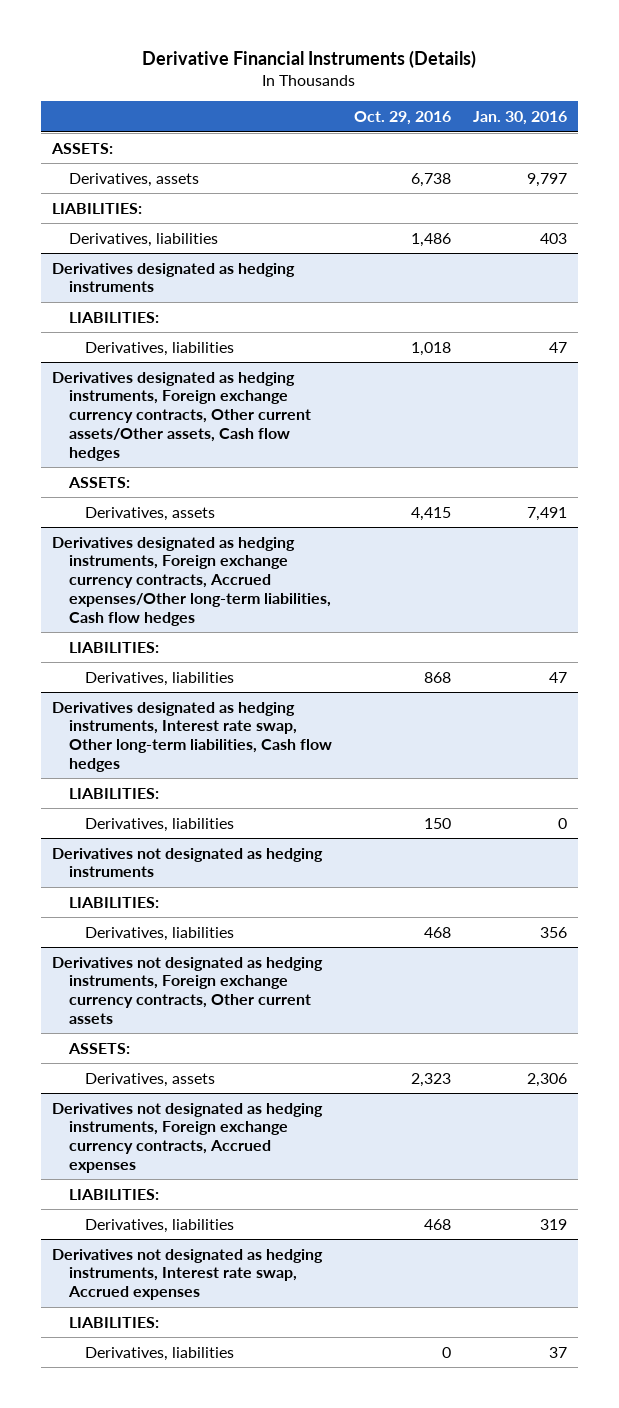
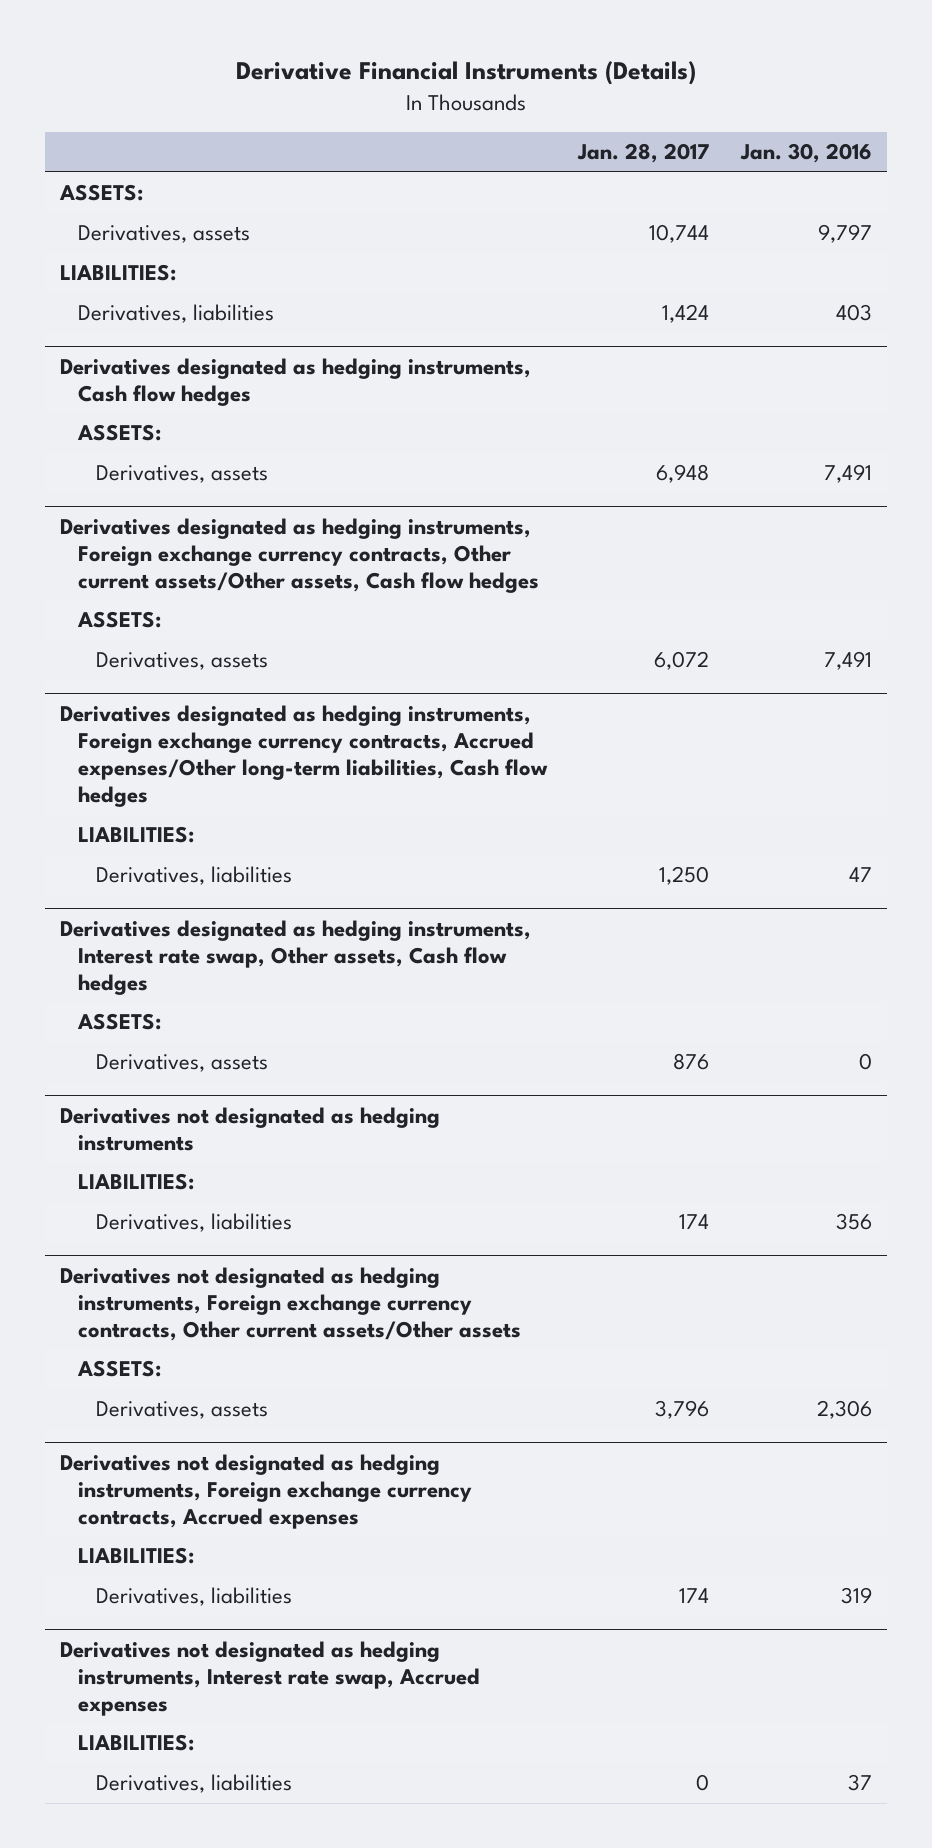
- | Oct. 29, 2016 | Jan. 30, 2016
+ | Jan. 28, 2017 | Jan. 30, 2016
- Derivatives designated as hedging instruments
- LIABILITIES:
- Derivatives, liabilities | 1,018 | 47
+ Derivatives designated as hedging instruments, Cash flow hedges
+ ASSETS:
+ Derivatives, assets | 6,948 | 7,491
- Derivatives designated as hedging instruments, Interest rate swap, Other long-term liabilities, Cash flow hedges
- LIABILITIES:
- Derivatives, liabilities | 150 | 0
+ Derivatives designated as hedging instruments, Interest rate swap, Other assets, Cash flow hedges
+ ASSETS:
+ Derivatives, assets | 876 | 0
- Derivatives not designated as hedging instruments, Foreign exchange currency contracts, Other current assets
+ Derivatives not designated as hedging instruments, Foreign exchange currency contracts, Other current assets/Other assets

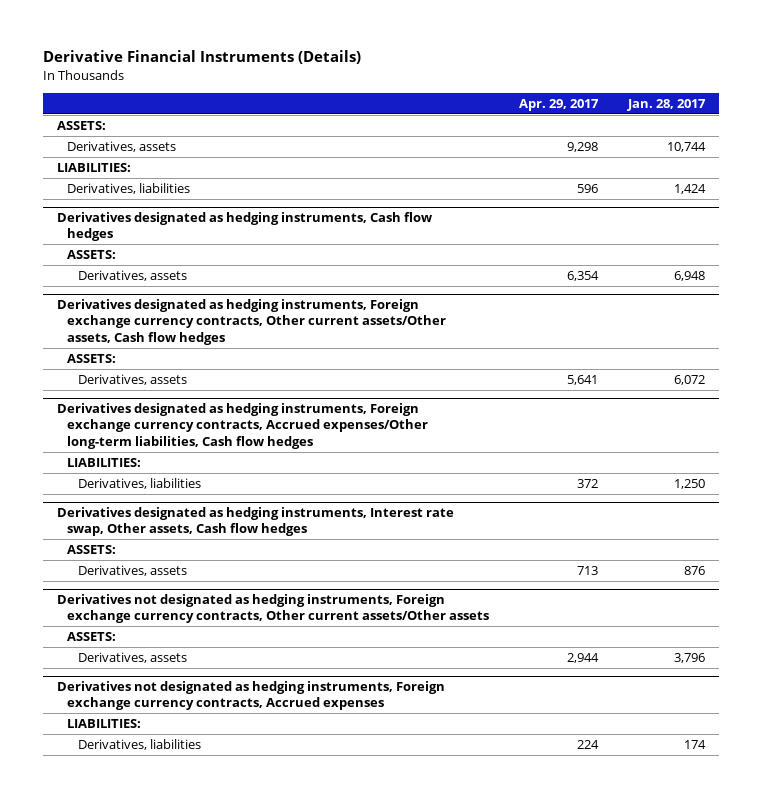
- | Jan. 28, 2017 | Jan. 30, 2016
+ | Apr. 29, 2017 | Jan. 28, 2017
- Derivatives not designated as hedging instruments
- LIABILITIES:
- Derivatives, liabilities | 174 | 356
- Derivatives not designated as hedging instruments, Interest rate swap, Accrued expenses
- LIABILITIES:
- Derivatives, liabilities | 0 | 37

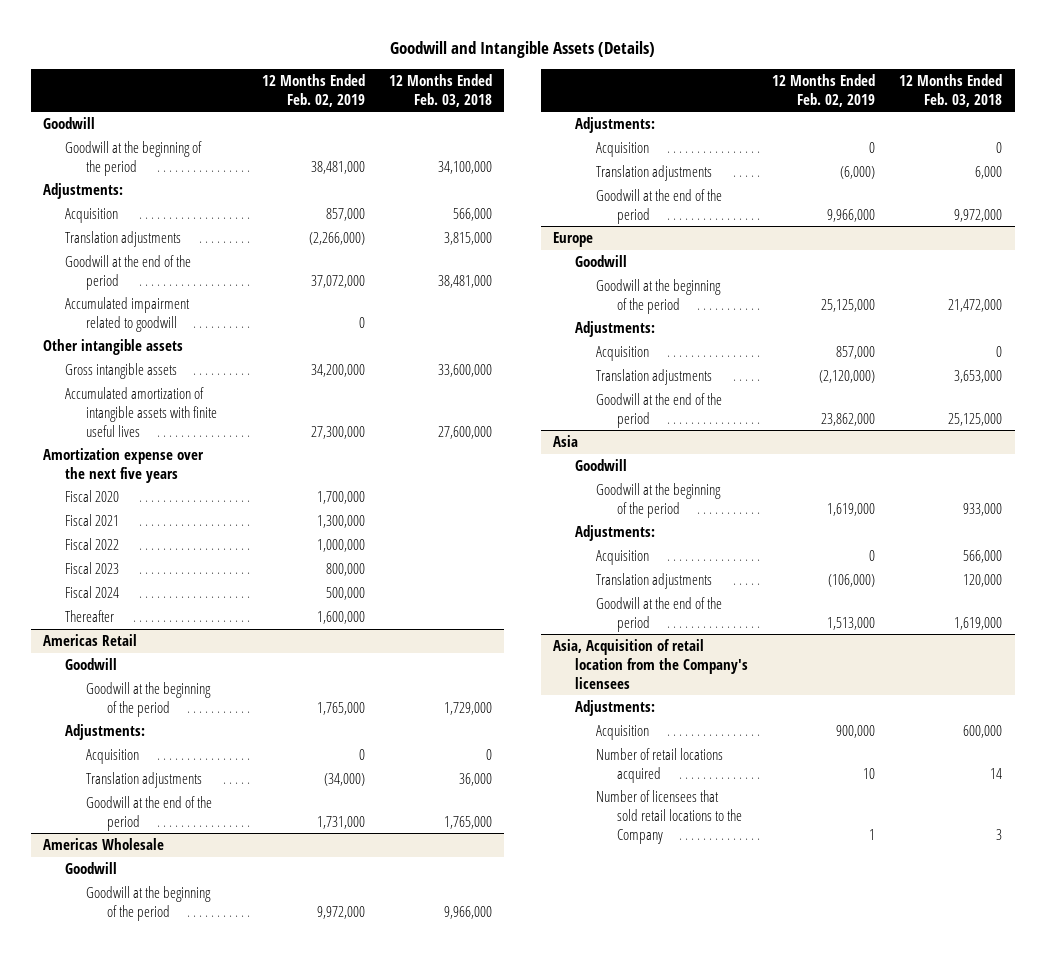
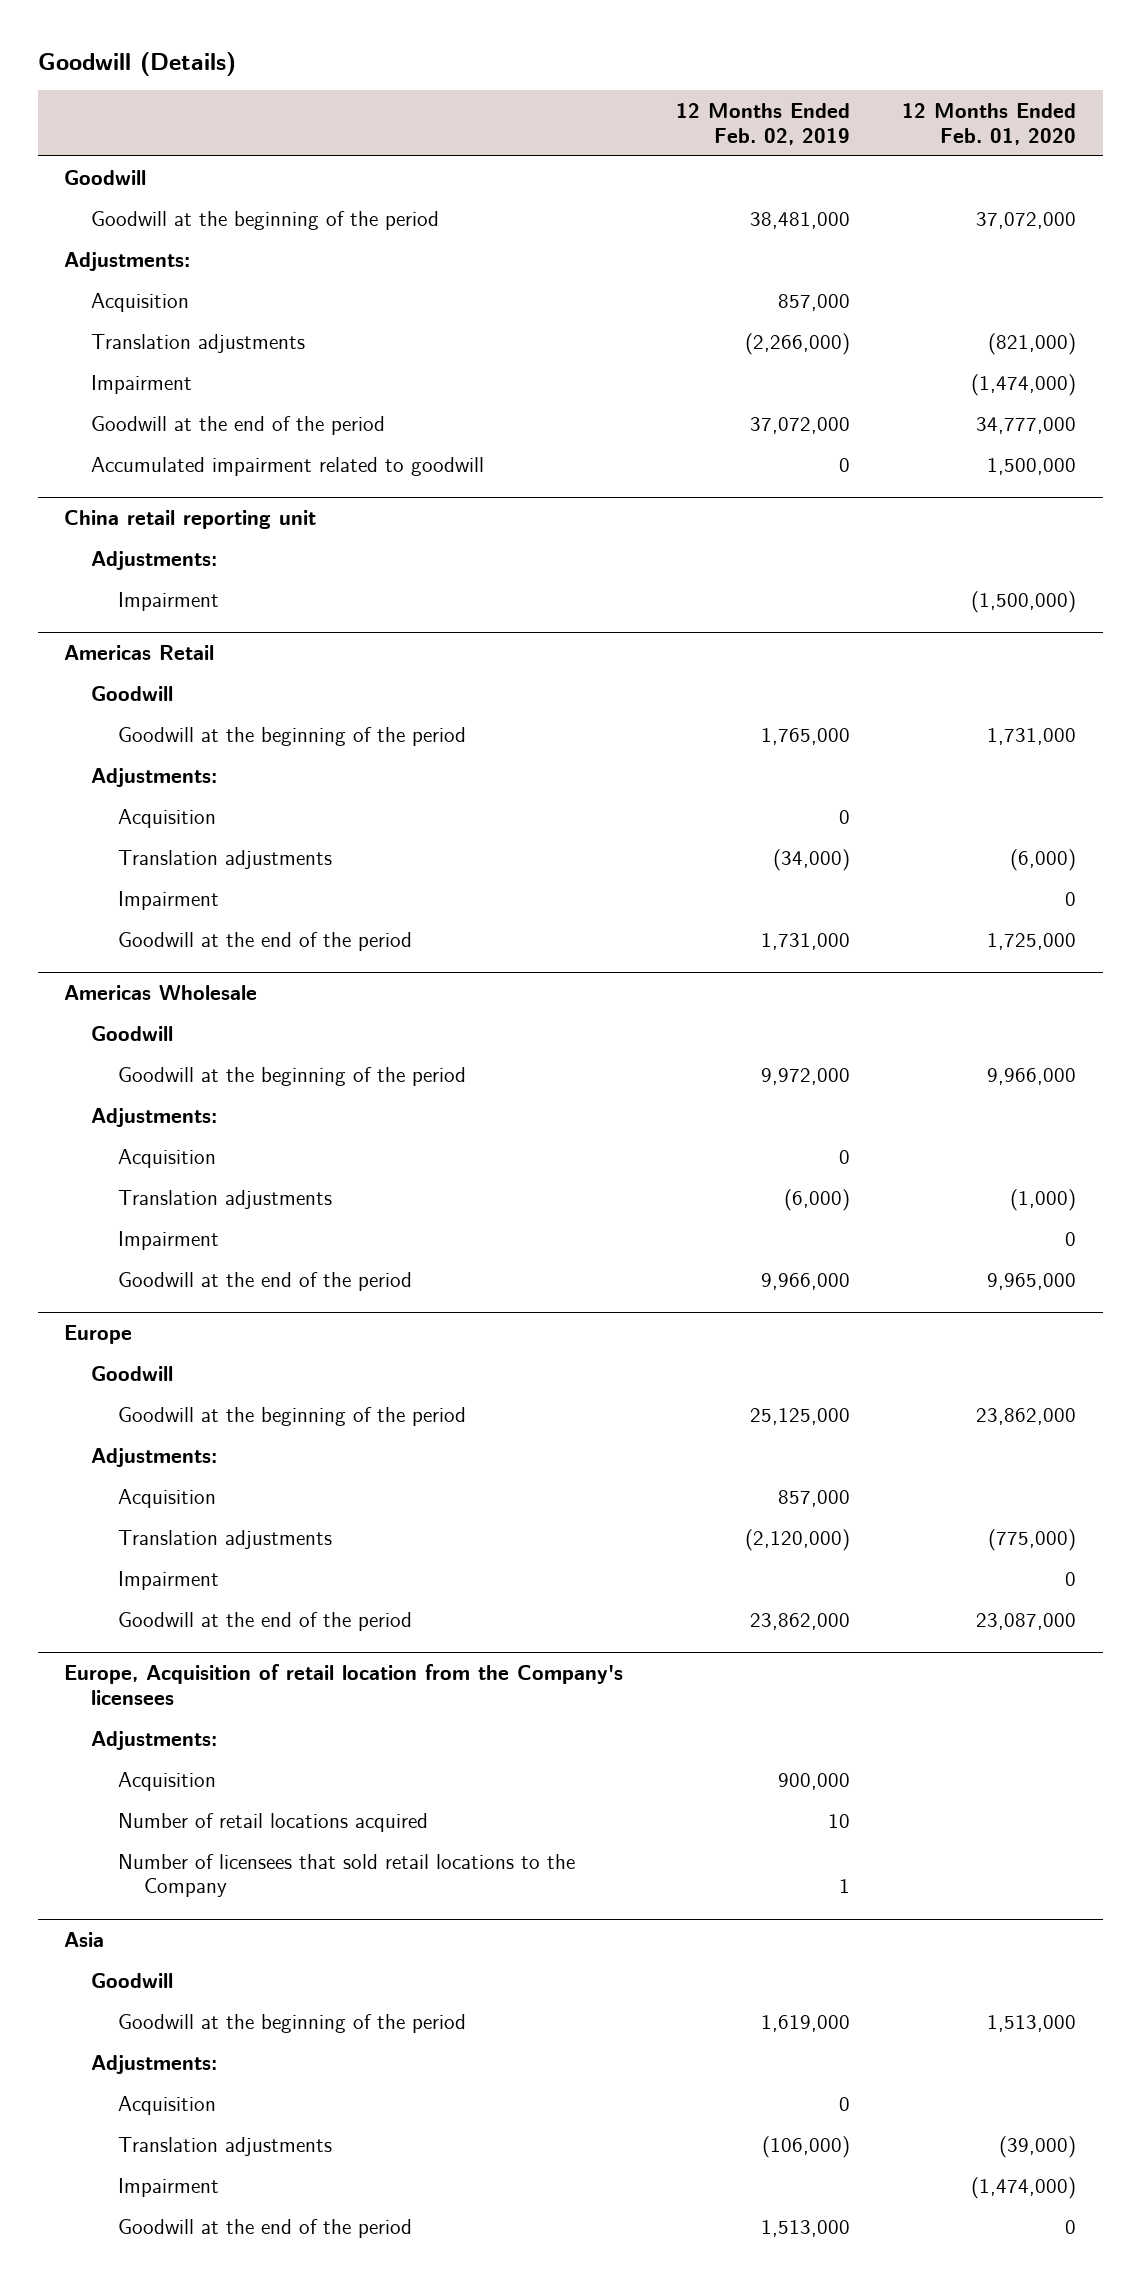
- Goodwill and Intangible Assets (Details)
+ Goodwill (Details)
- | 12 Months Ended Feb. 02, 2019 | 12 Months Ended Feb. 03, 2018
+ | 12 Months Ended Feb. 02, 2019 | 12 Months Ended Feb. 01, 2020
+ Impairment | | (1,474,000)
- Other intangible assets
- Gross intangible assets | 34,200,000 | 33,600,000
- Accumulated amortization of intangible assets with finite useful lives | 27,300,000 | 27,600,000
- Amortization expense over the next five years
- Fiscal 2020 | 1,700,000 |
- Fiscal 2021 | 1,300,000 |
- Fiscal 2022 | 1,000,000 |
- Fiscal 2023 | 800,000 |
- Fiscal 2024 | 500,000 |
- Thereafter | 1,600,000 |
+ China retail reporting unit
+ Adjustments:
+ Impairment | | (1,500,000)
@ Americas Retail
+ Impairment | | 0
@ Americas Wholesale
+ Impairment | | 0
@ Europe
+ Impairment | | 0
+ Europe, Acquisition of retail location from the Company's licensees
+ Adjustments:
+ Acquisition | 900,000 |
+ Number of retail locations acquired | 10 |
+ Number of licensees that sold retail locations to the Company | 1 |
@ Asia
+ Impairment | | (1,474,000)
- Asia, Acquisition of retail location from the Company's licensees
- Adjustments:
- Acquisition | 900,000 | 600,000
- Number of retail locations acquired | 10 | 14
- Number of licensees that sold retail locations to the Company | 1 | 3

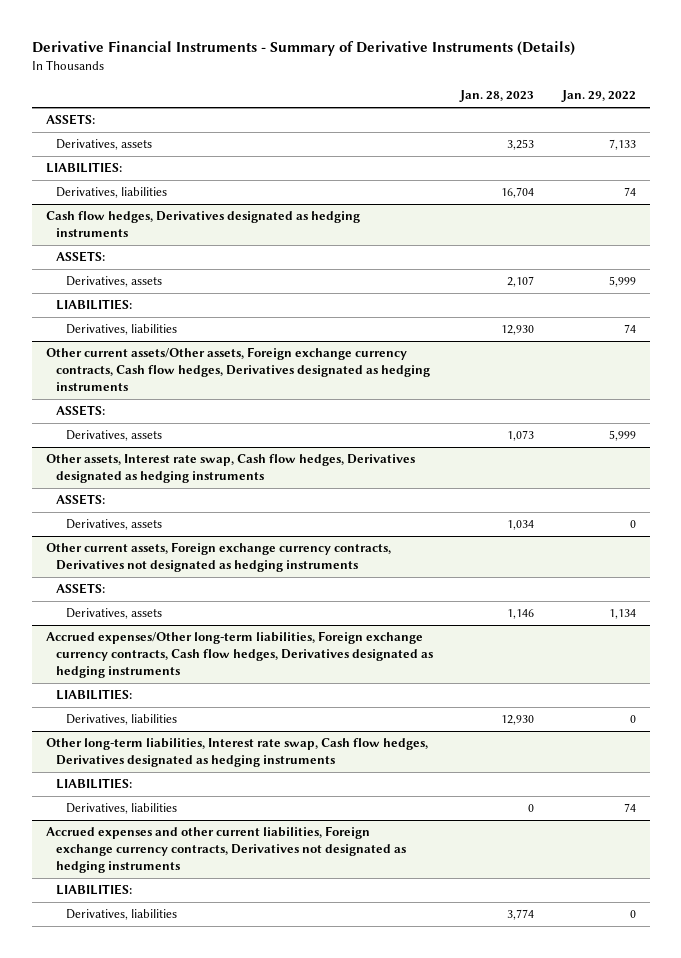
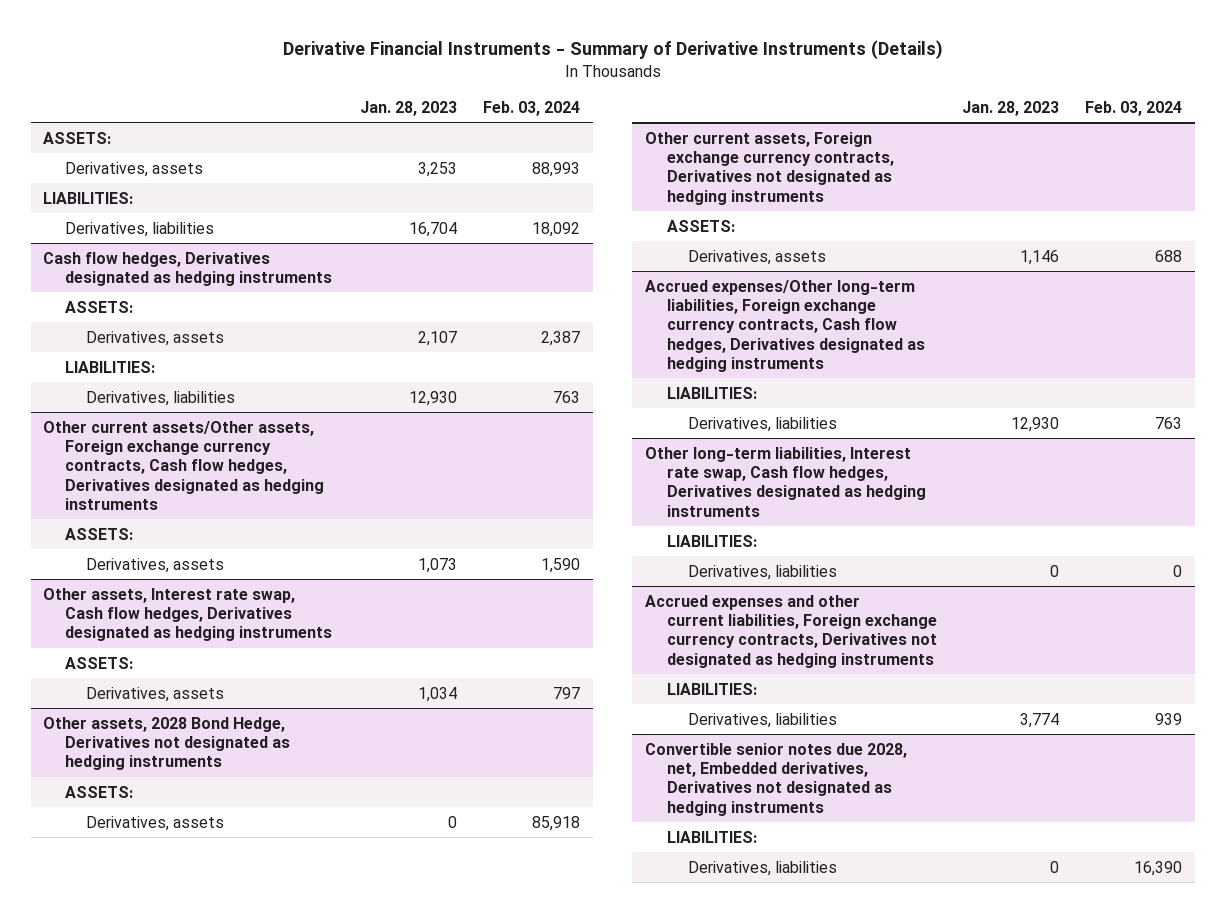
- | Jan. 28, 2023 | Jan. 29, 2022
+ | Jan. 28, 2023 | Feb. 03, 2024
+ Other assets, 2028 Bond Hedge, Derivatives not designated as hedging instruments
+ ASSETS:
+ Derivatives, assets | 0 | 85,918
+ Convertible senior notes due 2028, net, Embedded derivatives, Derivatives not designated as hedging instruments
+ LIABILITIES:
+ Derivatives, liabilities | 0 | 16,390

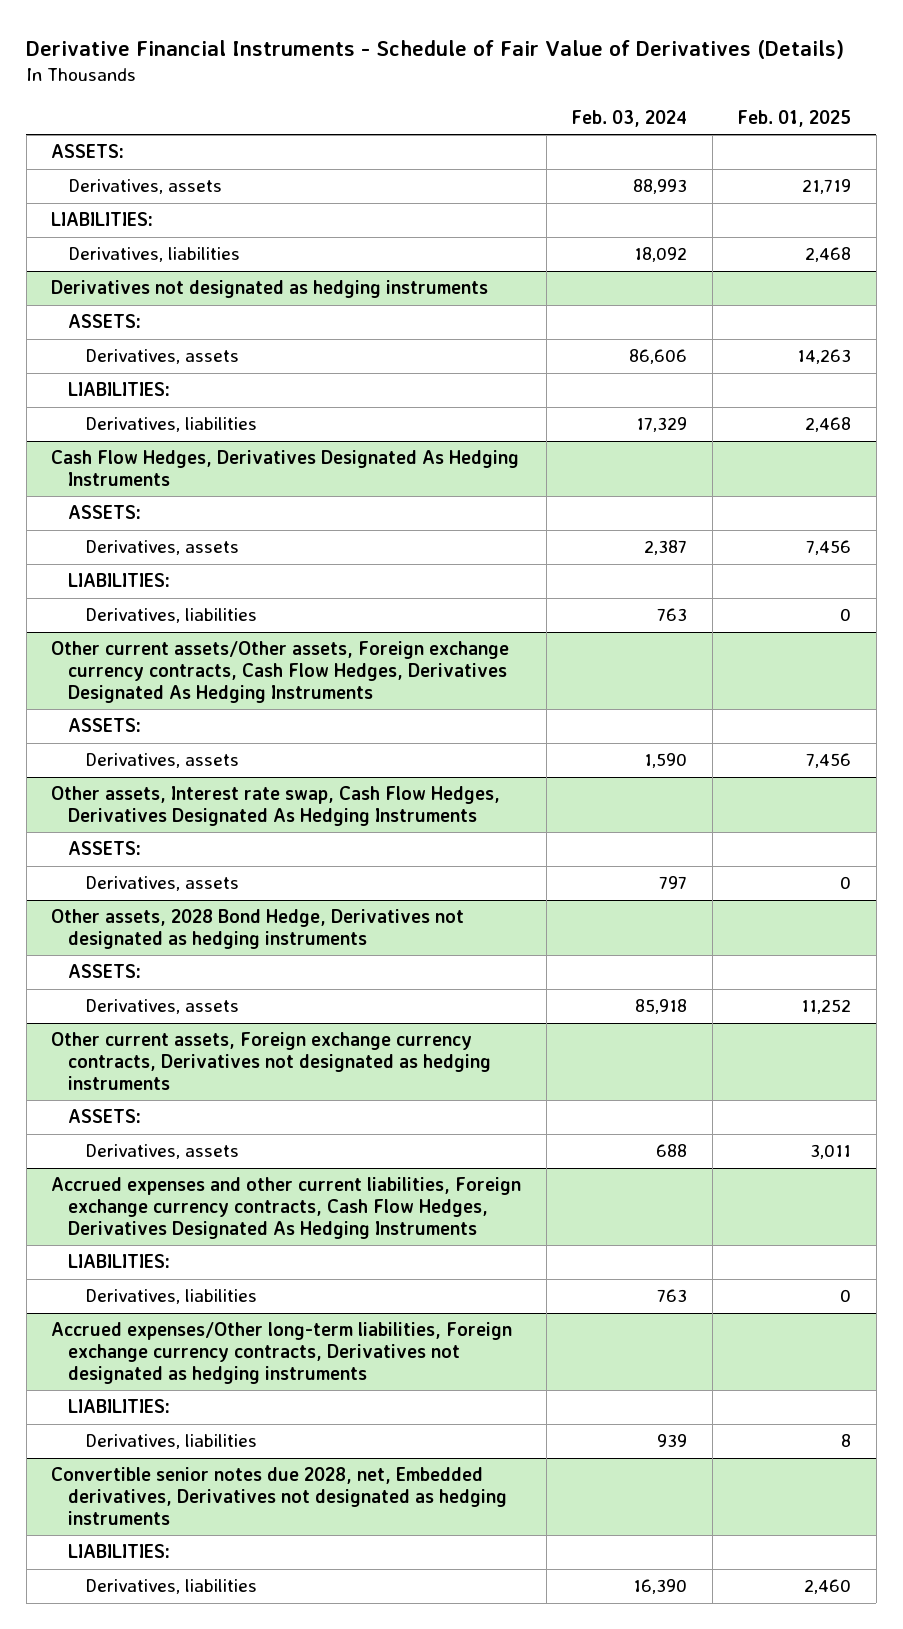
- Derivative Financial Instruments - Summary of Derivative Instruments (Details)
+ Derivative Financial Instruments - Schedule of Fair Value of Derivatives (Details)
- | Jan. 28, 2023 | Feb. 03, 2024
+ | Feb. 03, 2024 | Feb. 01, 2025
- Cash flow hedges, Derivatives designated as hedging instruments
+ Derivatives not designated as hedging instruments
+ Derivatives, assets | 86,606 | 14,263
+ LIABILITIES:
+ Derivatives, liabilities | 17,329 | 2,468
+ Cash Flow Hedges, Derivatives Designated As Hedging Instruments
+ ASSETS:
- Other current assets/Other assets, Foreign exchange currency contracts, Cash flow hedges, Derivatives designated as hedging instruments
+ Other current assets/Other assets, Foreign exchange currency contracts, Cash Flow Hedges, Derivatives Designated As Hedging Instruments
- Other assets, Interest rate swap, Cash flow hedges, Derivatives designated as hedging instruments
+ Other assets, Interest rate swap, Cash Flow Hedges, Derivatives Designated As Hedging Instruments
- Accrued expenses/Other long-term liabilities, Foreign exchange currency contracts, Cash flow hedges, Derivatives designated as hedging instruments
+ Accrued expenses and other current liabilities, Foreign exchange currency contracts, Cash Flow Hedges, Derivatives Designated As Hedging Instruments
- Other long-term liabilities, Interest rate swap, Cash flow hedges, Derivatives designated as hedging instruments
- LIABILITIES:
- Derivatives, liabilities | 0 | 0
- Accrued expenses and other current liabilities, Foreign exchange currency contracts, Derivatives not designated as hedging instruments
+ Accrued expenses/Other long-term liabilities, Foreign exchange currency contracts, Derivatives not designated as hedging instruments

